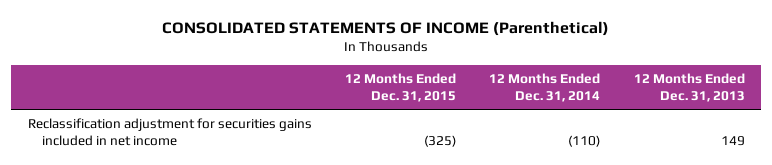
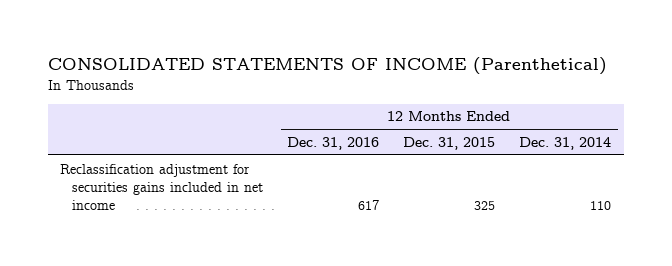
- | 12 Months Ended Dec. 31, 2015 | 12 Months Ended Dec. 31, 2014 | 12 Months Ended Dec. 31, 2013
+ | 12 Months Ended Dec. 31, 2016 | 12 Months Ended Dec. 31, 2015 | 12 Months Ended Dec. 31, 2014
- Reclassification adjustment for securities gains included in net income | (325) | (110) | 149
+ Reclassification adjustment for securities gains included in net income | 617 | 325 | 110

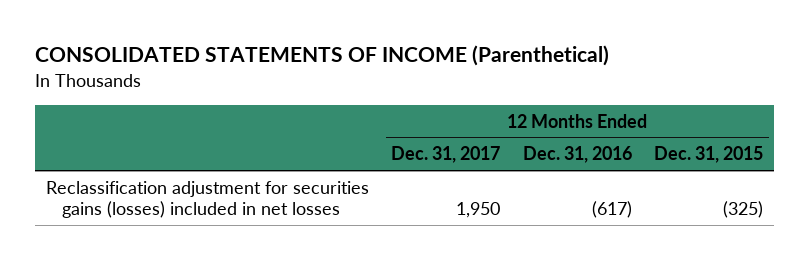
- | 12 Months Ended Dec. 31, 2016 | 12 Months Ended Dec. 31, 2015 | 12 Months Ended Dec. 31, 2014
+ | 12 Months Ended Dec. 31, 2017 | 12 Months Ended Dec. 31, 2016 | 12 Months Ended Dec. 31, 2015
- Reclassification adjustment for securities gains included in net income | 617 | 325 | 110
+ Reclassification adjustment for securities gains (losses) included in net losses | 1,950 | (617) | (325)

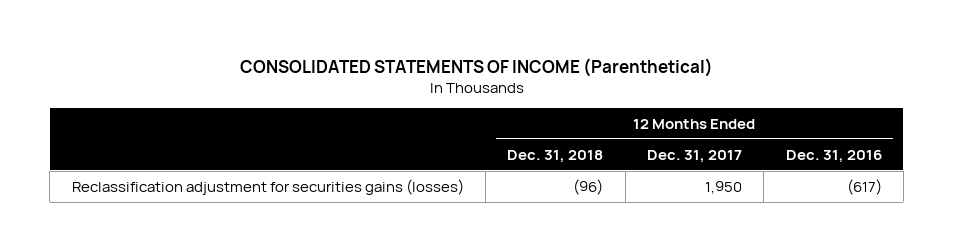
- | 12 Months Ended Dec. 31, 2017 | 12 Months Ended Dec. 31, 2016 | 12 Months Ended Dec. 31, 2015
+ | 12 Months Ended Dec. 31, 2018 | 12 Months Ended Dec. 31, 2017 | 12 Months Ended Dec. 31, 2016
- Reclassification adjustment for securities gains (losses) included in net losses | 1,950 | (617) | (325)
+ Reclassification adjustment for securities gains (losses) | (96) | 1,950 | (617)

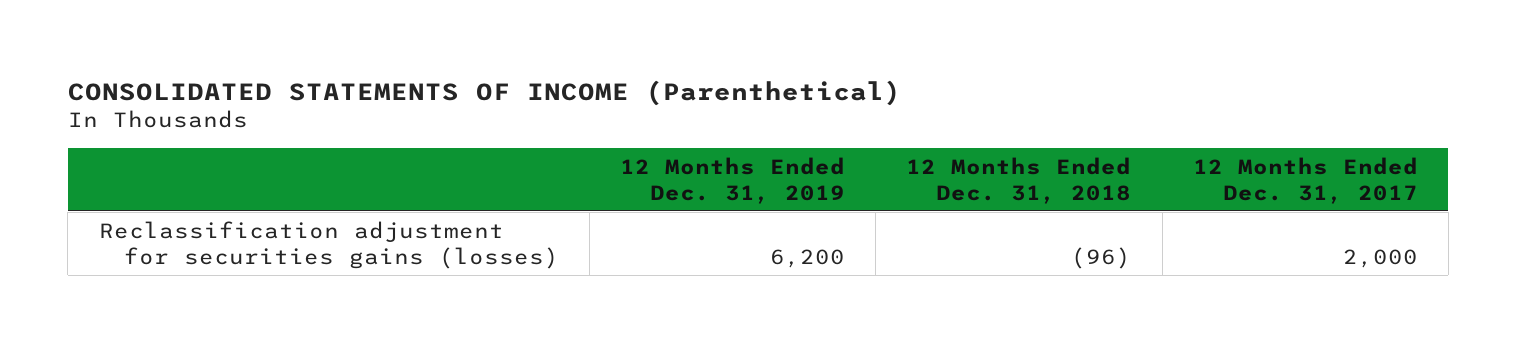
- | 12 Months Ended Dec. 31, 2018 | 12 Months Ended Dec. 31, 2017 | 12 Months Ended Dec. 31, 2016
+ | 12 Months Ended Dec. 31, 2019 | 12 Months Ended Dec. 31, 2018 | 12 Months Ended Dec. 31, 2017
- Reclassification adjustment for securities gains (losses) | (96) | 1,950 | (617)
+ Reclassification adjustment for securities gains (losses) | 6,200 | (96) | 2,000

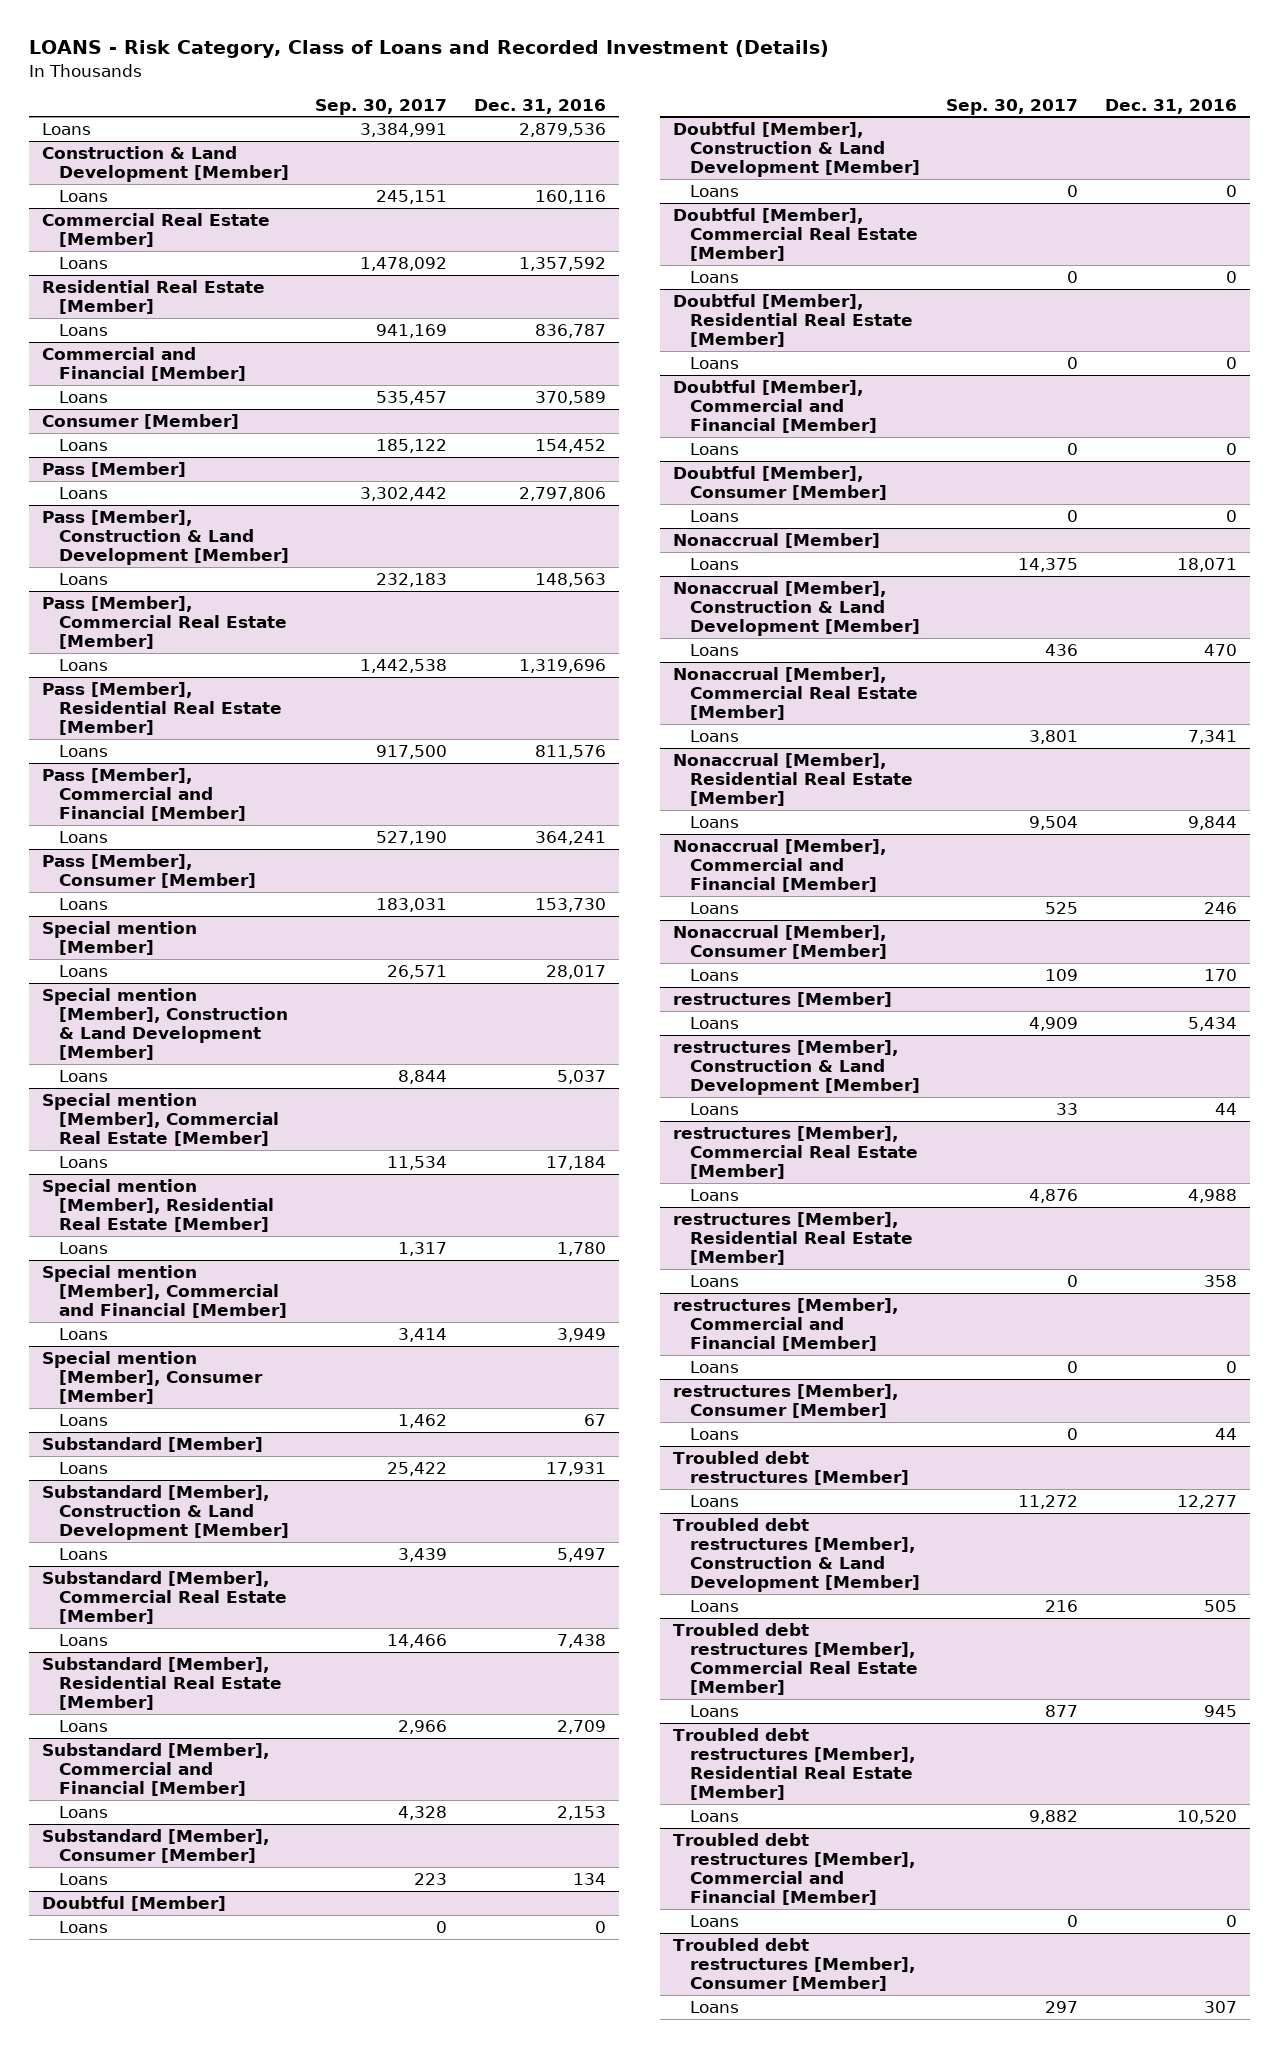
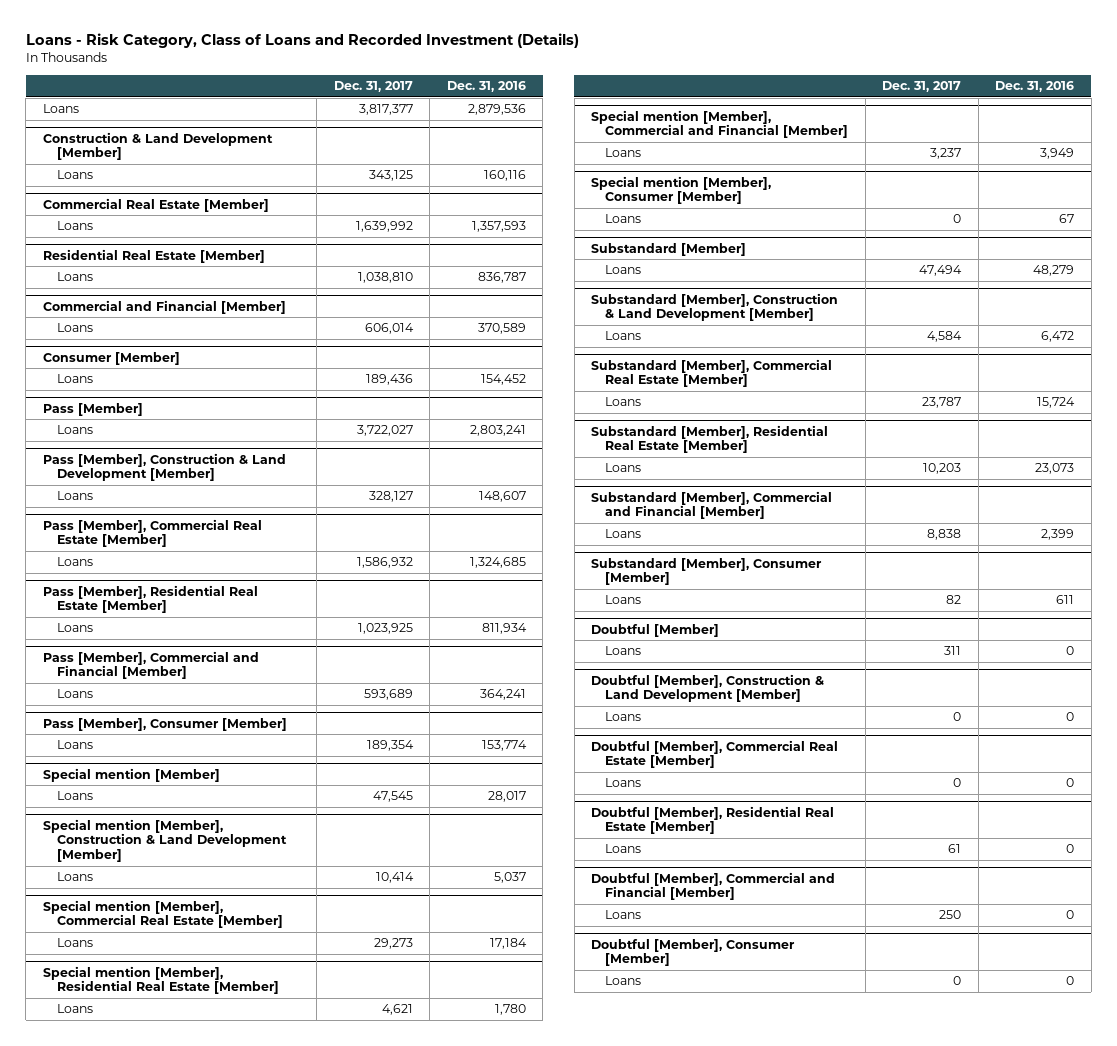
- LOANS - Risk Category, Class of Loans and Recorded Investment (Details)
+ Loans - Risk Category, Class of Loans and Recorded Investment (Details)
- | Sep. 30, 2017 | Dec. 31, 2016
+ | Dec. 31, 2017 | Dec. 31, 2016
@ Commercial Real Estate [Member]
- Loans | 1,478,092 | 1,357,592
+ Loans | 1,639,992 | 1,357,593
@ Pass [Member]
- Loans | 3,302,442 | 2,797,806
+ Loans | 3,722,027 | 2,803,241
@ Pass [Member], Construction & Land Development [Member]
- Loans | 232,183 | 148,563
+ Loans | 328,127 | 148,607
@ Pass [Member], Commercial Real Estate [Member]
- Loans | 1,442,538 | 1,319,696
+ Loans | 1,586,932 | 1,324,685
@ Pass [Member], Residential Real Estate [Member]
- Loans | 917,500 | 811,576
+ Loans | 1,023,925 | 811,934
@ Pass [Member], Consumer [Member]
- Loans | 183,031 | 153,730
+ Loans | 189,354 | 153,774
@ Substandard [Member]
- Loans | 25,422 | 17,931
+ Loans | 47,494 | 48,279
@ Substandard [Member], Construction & Land Development [Member]
- Loans | 3,439 | 5,497
+ Loans | 4,584 | 6,472
@ Substandard [Member], Commercial Real Estate [Member]
- Loans | 14,466 | 7,438
+ Loans | 23,787 | 15,724
@ Substandard [Member], Residential Real Estate [Member]
- Loans | 2,966 | 2,709
+ Loans | 10,203 | 23,073
@ Substandard [Member], Commercial and Financial [Member]
- Loans | 4,328 | 2,153
+ Loans | 8,838 | 2,399
@ Substandard [Member], Consumer [Member]
- Loans | 223 | 134
+ Loans | 82 | 611
- Nonaccrual [Member]
- Loans | 14,375 | 18,071
- Nonaccrual [Member], Construction & Land Development [Member]
- Loans | 436 | 470
- Nonaccrual [Member], Commercial Real Estate [Member]
- Loans | 3,801 | 7,341
- Nonaccrual [Member], Residential Real Estate [Member]
- Loans | 9,504 | 9,844
- Nonaccrual [Member], Commercial and Financial [Member]
- Loans | 525 | 246
- Nonaccrual [Member], Consumer [Member]
- Loans | 109 | 170
- restructures [Member]
- Loans | 4,909 | 5,434
- restructures [Member], Construction & Land Development [Member]
- Loans | 33 | 44
- restructures [Member], Commercial Real Estate [Member]
- Loans | 4,876 | 4,988
- restructures [Member], Residential Real Estate [Member]
- Loans | 0 | 358
- restructures [Member], Commercial and Financial [Member]
- Loans | 0 | 0
- restructures [Member], Consumer [Member]
- Loans | 0 | 44
- Troubled debt restructures [Member]
- Loans | 11,272 | 12,277
- Troubled debt restructures [Member], Construction & Land Development [Member]
- Loans | 216 | 505
- Troubled debt restructures [Member], Commercial Real Estate [Member]
- Loans | 877 | 945
- Troubled debt restructures [Member], Residential Real Estate [Member]
- Loans | 9,882 | 10,520
- Troubled debt restructures [Member], Commercial and Financial [Member]
- Loans | 0 | 0
- Troubled debt restructures [Member], Consumer [Member]
- Loans | 297 | 307

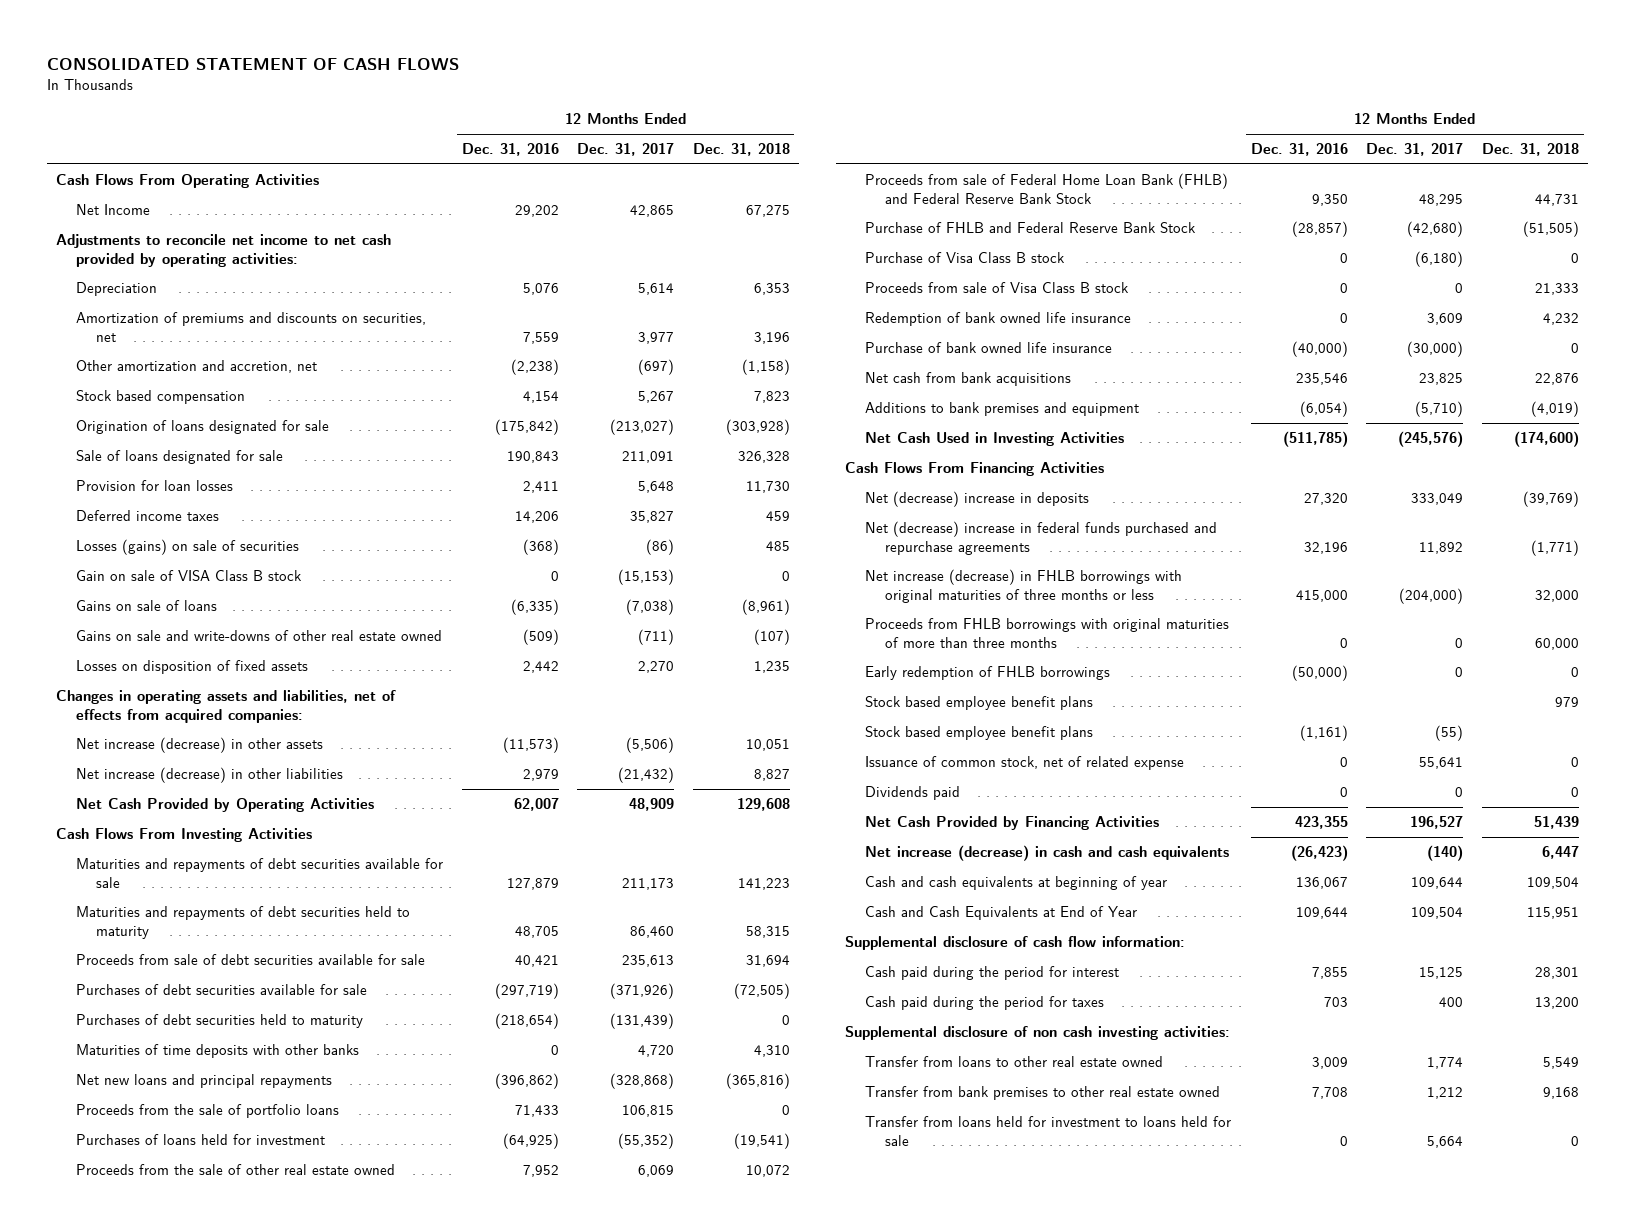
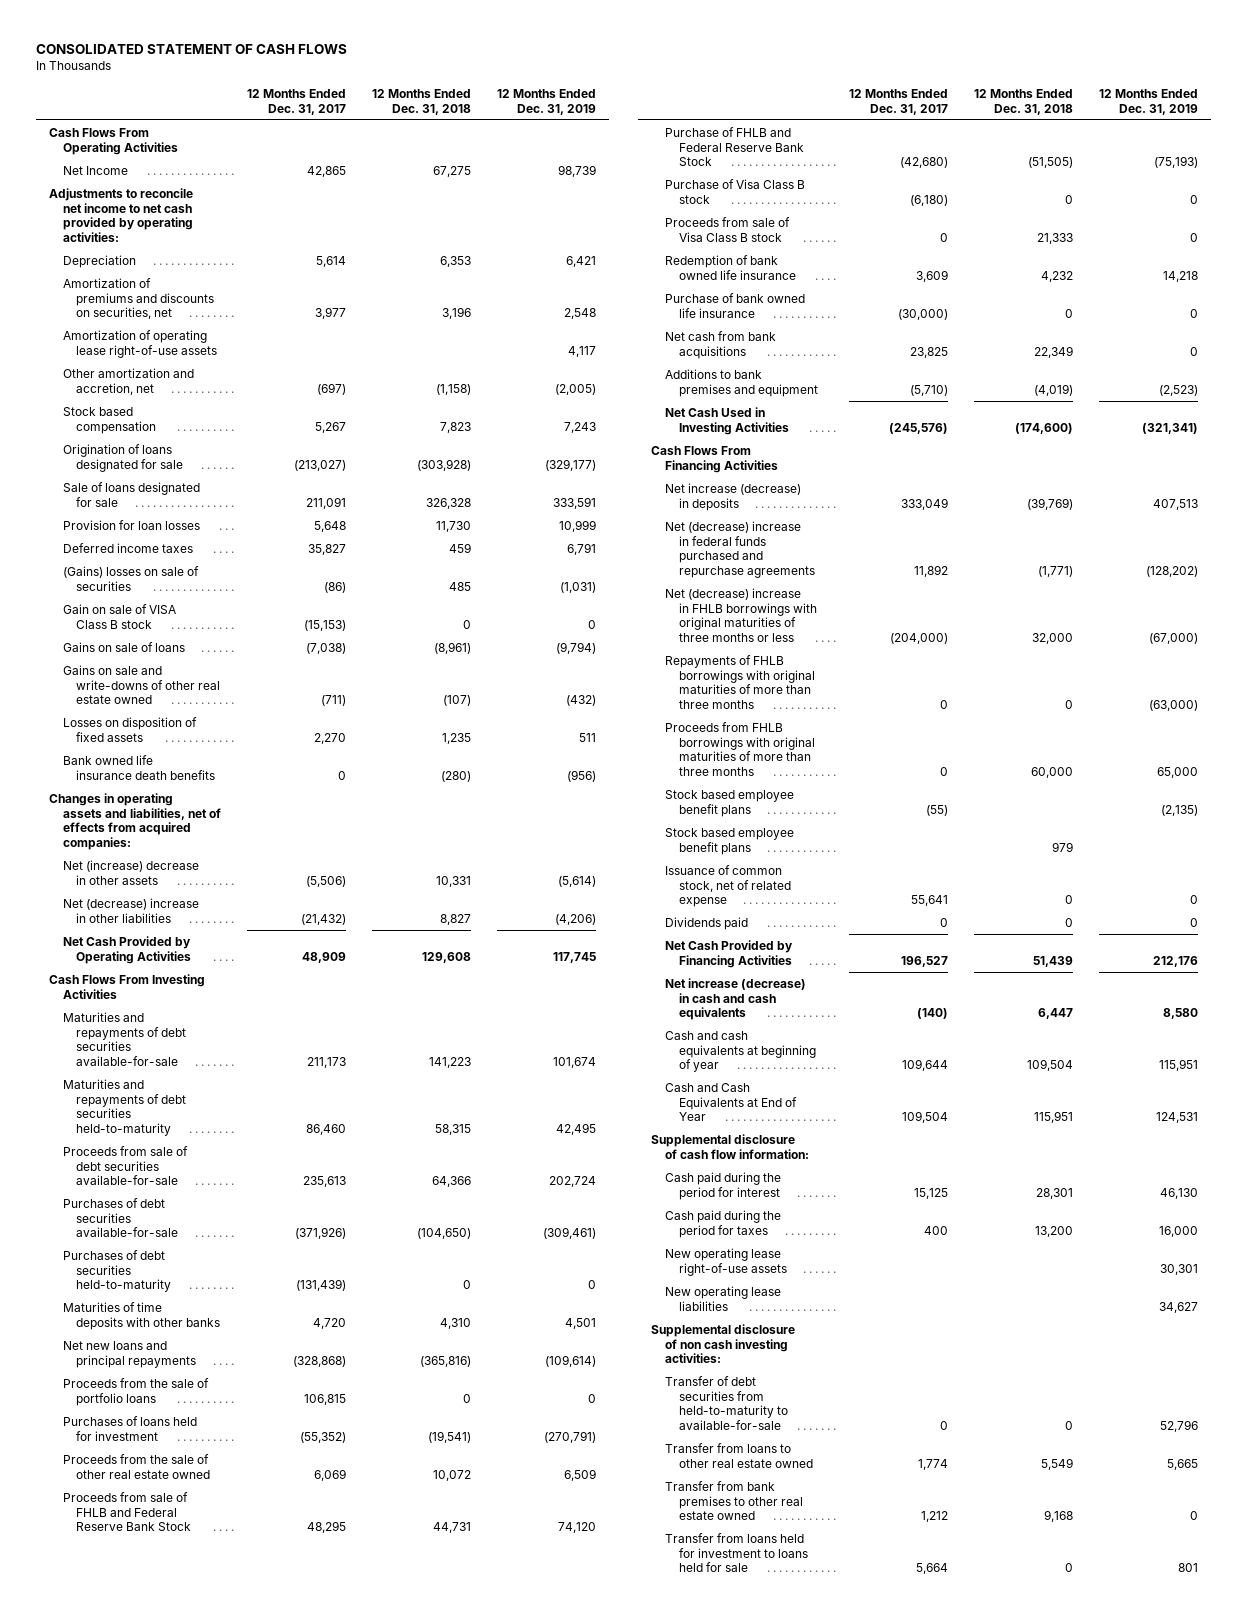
- | 12 Months Ended Dec. 31, 2016 | 12 Months Ended Dec. 31, 2017 | 12 Months Ended Dec. 31, 2018
+ | 12 Months Ended Dec. 31, 2017 | 12 Months Ended Dec. 31, 2018 | 12 Months Ended Dec. 31, 2019
+ Amortization of operating lease right-of-use assets | | | 4,117
- Losses (gains) on sale of securities | (368) | (86) | 485
+ (Gains) losses on sale of securities | (86) | 485 | (1,031)
+ Bank owned life insurance death benefits | 0 | (280) | (956)
- Net increase (decrease) in other assets | (11,573) | (5,506) | 10,051
- Net increase (decrease) in other liabilities | 2,979 | (21,432) | 8,827
+ Net (increase) decrease in other assets | (5,506) | 10,331 | (5,614)
+ Net (decrease) increase in other liabilities | (21,432) | 8,827 | (4,206)
- Maturities and repayments of debt securities available for sale | 127,879 | 211,173 | 141,223
- Maturities and repayments of debt securities held to maturity | 48,705 | 86,460 | 58,315
- Proceeds from sale of debt securities available for sale | 40,421 | 235,613 | 31,694
- Purchases of debt securities available for sale | (297,719) | (371,926) | (72,505)
- Purchases of debt securities held to maturity | (218,654) | (131,439) | 0
+ Maturities and repayments of debt securities available-for-sale | 211,173 | 141,223 | 101,674
+ Maturities and repayments of debt securities held-to-maturity | 86,460 | 58,315 | 42,495
+ Proceeds from sale of debt securities available-for-sale | 235,613 | 64,366 | 202,724
+ Purchases of debt securities available-for-sale | (371,926) | (104,650) | (309,461)
+ Purchases of debt securities held-to-maturity | (131,439) | 0 | 0
- Proceeds from sale of Federal Home Loan Bank (FHLB) and Federal Reserve Bank Stock | 9,350 | 48,295 | 44,731
+ Proceeds from sale of FHLB and Federal Reserve Bank Stock | 48,295 | 44,731 | 74,120
- Net cash from bank acquisitions | 235,546 | 23,825 | 22,876
+ Net cash from bank acquisitions | 23,825 | 22,349 | 0
- Net (decrease) increase in deposits | 27,320 | 333,049 | (39,769)
+ Net increase (decrease) in deposits | 333,049 | (39,769) | 407,513
- Net increase (decrease) in FHLB borrowings with original maturities of three months or less | 415,000 | (204,000) | 32,000
+ Net (decrease) increase in FHLB borrowings with original maturities of three months or less | (204,000) | 32,000 | (67,000)
+ Repayments of FHLB borrowings with original maturities of more than three months | 0 | 0 | (63,000)
- Early redemption of FHLB borrowings | (50,000) | 0 | 0
moved down: Stock based employee benefit plans | | 979 |
+ New operating lease right-of-use assets | | | 30,301
+ New operating lease liabilities | | | 34,627
+ Transfer of debt securities from held-to-maturity to available-for-sale | 0 | 0 | 52,796

